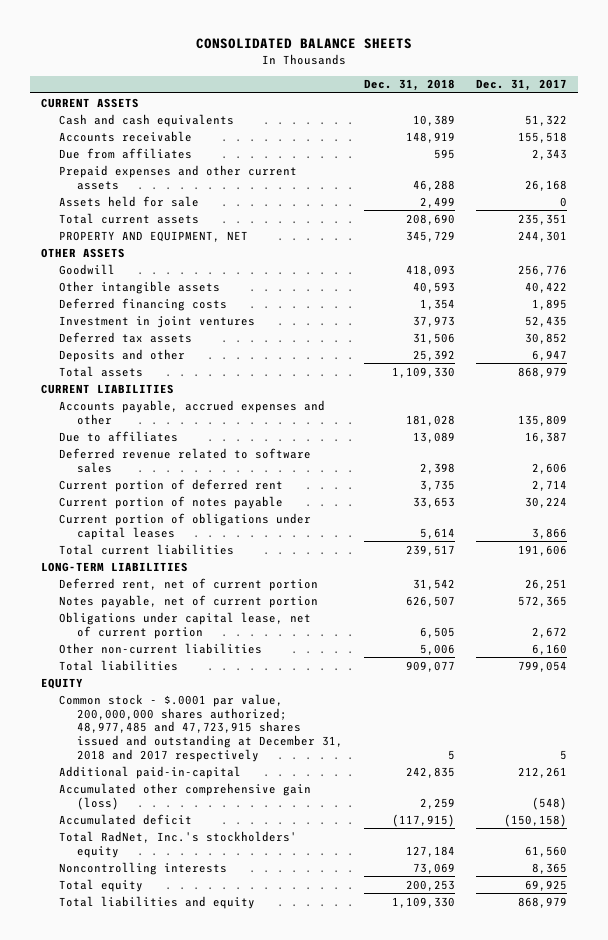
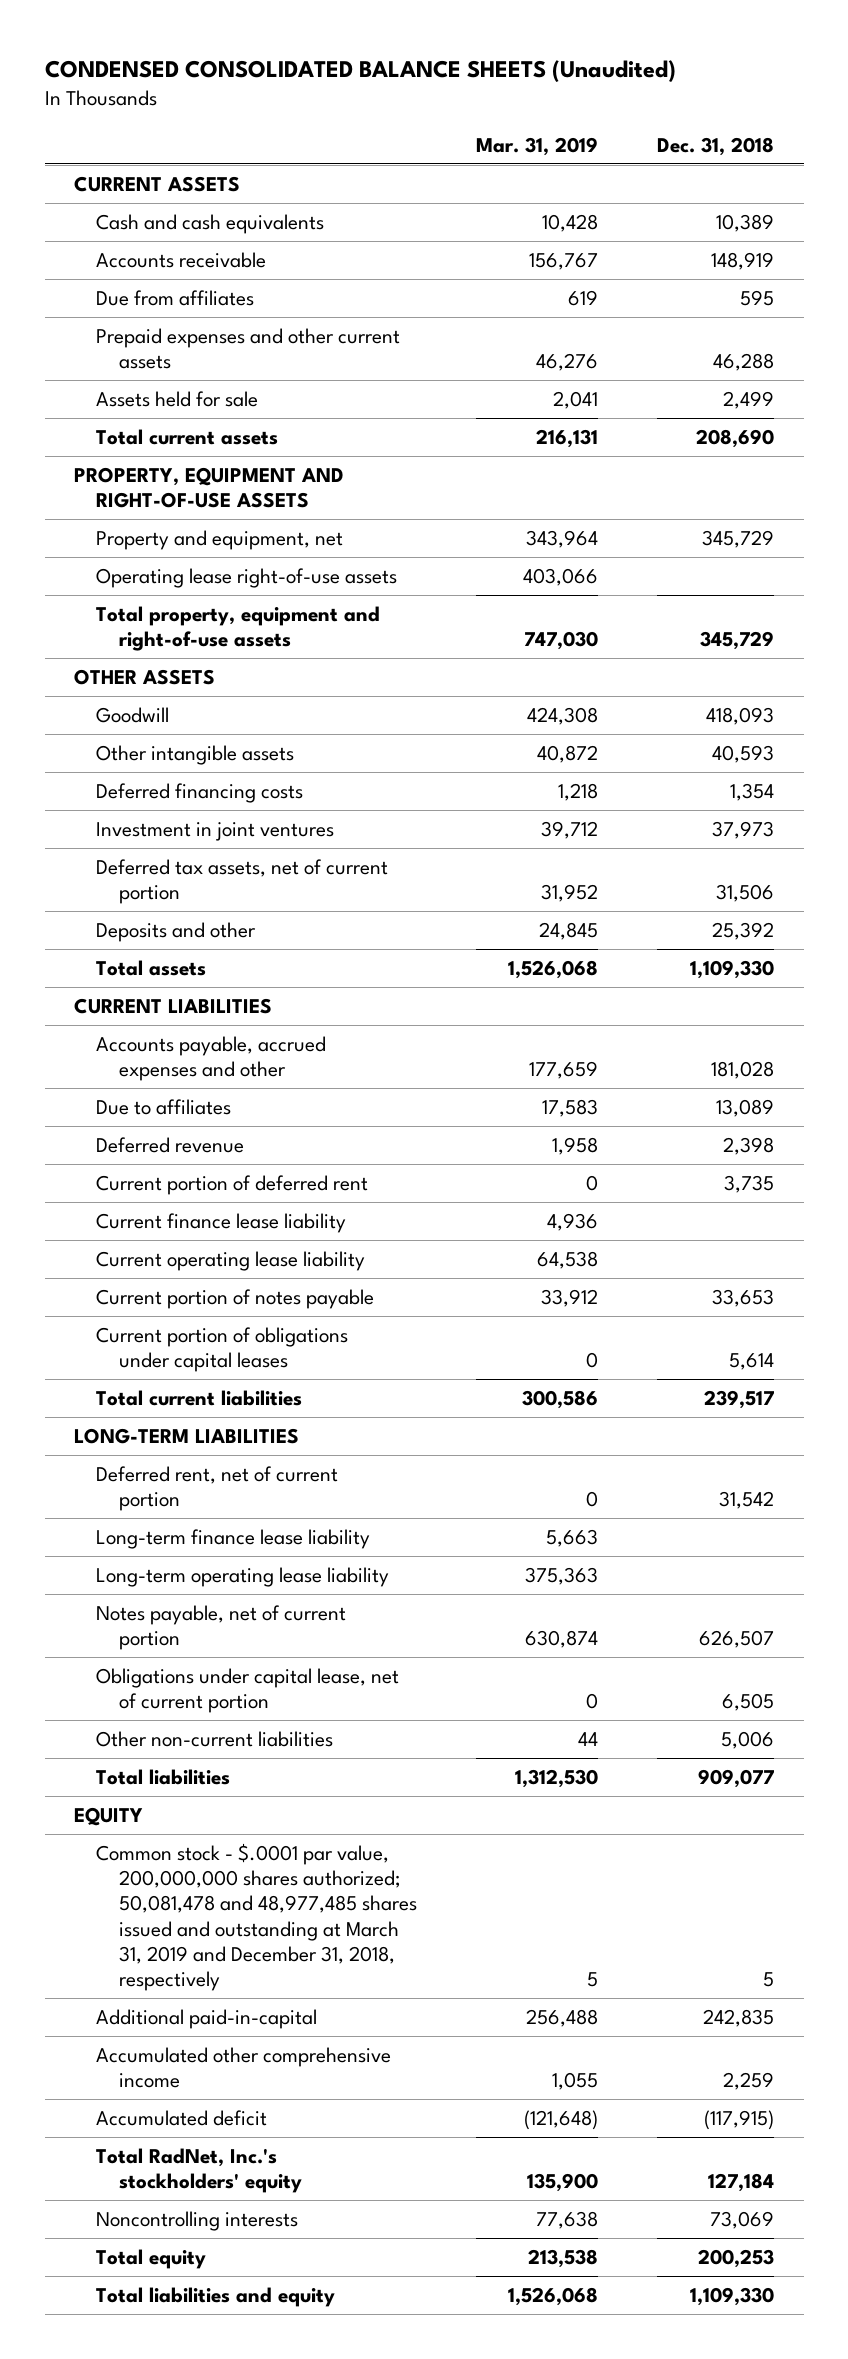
- CONSOLIDATED BALANCE SHEETS
+ CONDENSED CONSOLIDATED BALANCE SHEETS (Unaudited)
- | Dec. 31, 2018 | Dec. 31, 2017
+ | Mar. 31, 2019 | Dec. 31, 2018
- PROPERTY AND EQUIPMENT, NET | 345,729 | 244,301
+ PROPERTY, EQUIPMENT AND RIGHT-OF-USE ASSETS
+ Property and equipment, net | 343,964 | 345,729
+ Operating lease right-of-use assets | 403,066 |
+ Total property, equipment and right-of-use assets | 747,030 | 345,729
- Deferred tax assets | 31,506 | 30,852
+ Deferred tax assets, net of current portion | 31,952 | 31,506
- Deferred revenue related to software sales | 2,398 | 2,606
+ Deferred revenue | 1,958 | 2,398
+ Current finance lease liability | 4,936 |
+ Current operating lease liability | 64,538 |
+ Long-term finance lease liability | 5,663 |
+ Long-term operating lease liability | 375,363 |
- Common stock - $.0001 par value, 200,000,000 shares authorized; 48,977,485 and 47,723,915 shares issued and outstanding at December 31, 2018 and 2017 respectively | 5 | 5
+ Common stock - $.0001 par value, 200,000,000 shares authorized; 50,081,478 and 48,977,485 shares issued and outstanding at March 31, 2019 and December 31, 2018, respectively | 5 | 5
- Accumulated other comprehensive gain (loss) | 2,259 | (548)
+ Accumulated other comprehensive income | 1,055 | 2,259

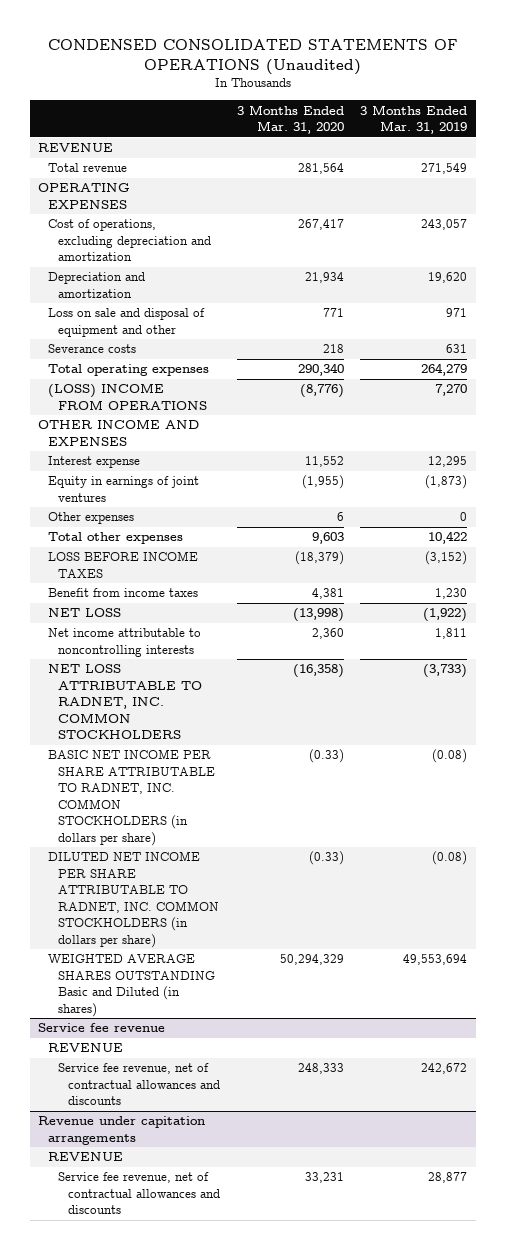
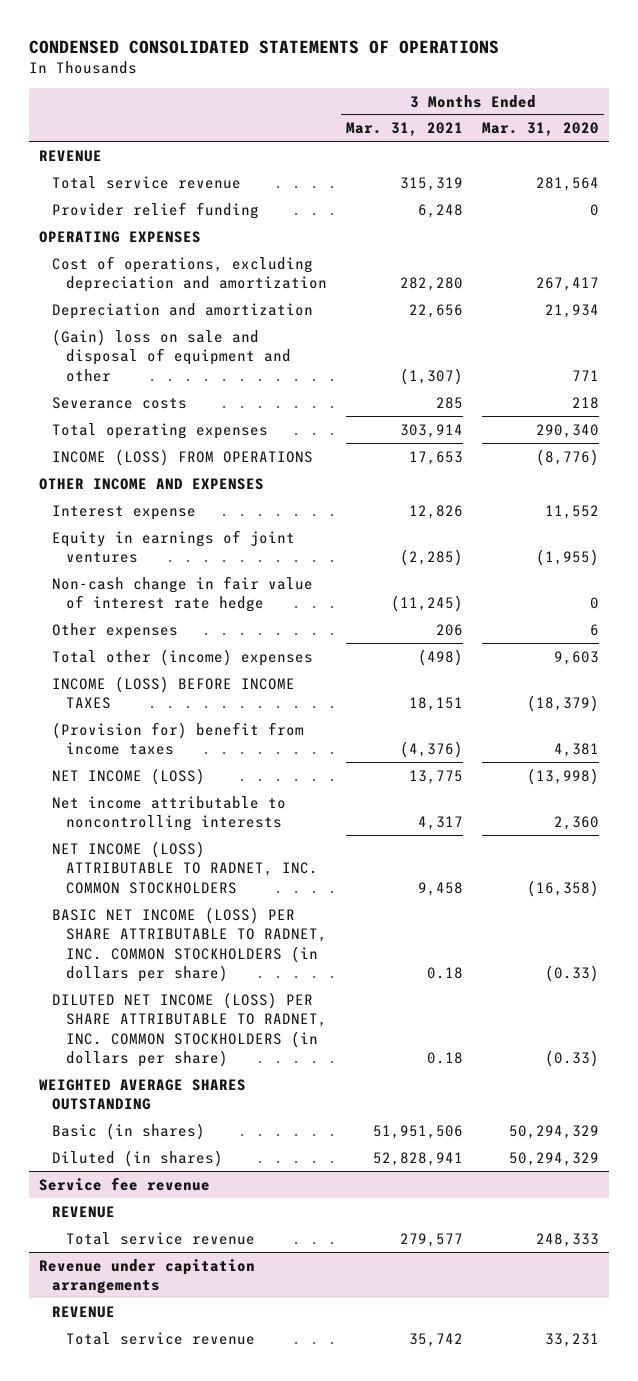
- CONDENSED CONSOLIDATED STATEMENTS OF OPERATIONS (Unaudited)
+ CONDENSED CONSOLIDATED STATEMENTS OF OPERATIONS
- | 3 Months Ended Mar. 31, 2020 | 3 Months Ended Mar. 31, 2019
+ | 3 Months Ended Mar. 31, 2021 | 3 Months Ended Mar. 31, 2020
- Total revenue | 281,564 | 271,549
+ Total service revenue | 315,319 | 281,564
+ Provider relief funding | 6,248 | 0
- Loss on sale and disposal of equipment and other | 771 | 971
+ (Gain) loss on sale and disposal of equipment and other | (1,307) | 771
- (LOSS) INCOME FROM OPERATIONS | (8,776) | 7,270
+ INCOME (LOSS) FROM OPERATIONS | 17,653 | (8,776)
+ Non-cash change in fair value of interest rate hedge | (11,245) | 0
- Total other expenses | 9,603 | 10,422
- LOSS BEFORE INCOME TAXES | (18,379) | (3,152)
- Benefit from income taxes | 4,381 | 1,230
- NET LOSS | (13,998) | (1,922)
+ Total other (income) expenses | (498) | 9,603
+ INCOME (LOSS) BEFORE INCOME TAXES | 18,151 | (18,379)
+ (Provision for) benefit from income taxes | (4,376) | 4,381
+ NET INCOME (LOSS) | 13,775 | (13,998)
- NET LOSS ATTRIBUTABLE TO RADNET, INC. COMMON STOCKHOLDERS | (16,358) | (3,733)
- BASIC NET INCOME PER SHARE ATTRIBUTABLE TO RADNET, INC. COMMON STOCKHOLDERS (in dollars per share) | (0.33) | (0.08)
- DILUTED NET INCOME PER SHARE ATTRIBUTABLE TO RADNET, INC. COMMON STOCKHOLDERS (in dollars per share) | (0.33) | (0.08)
- WEIGHTED AVERAGE SHARES OUTSTANDING Basic and Diluted (in shares) | 50,294,329 | 49,553,694
+ NET INCOME (LOSS) ATTRIBUTABLE TO RADNET, INC. COMMON STOCKHOLDERS | 9,458 | (16,358)
+ BASIC NET INCOME (LOSS) PER SHARE ATTRIBUTABLE TO RADNET, INC. COMMON STOCKHOLDERS (in dollars per share) | 0.18 | (0.33)
+ DILUTED NET INCOME (LOSS) PER SHARE ATTRIBUTABLE TO RADNET, INC. COMMON STOCKHOLDERS (in dollars per share) | 0.18 | (0.33)
+ WEIGHTED AVERAGE SHARES OUTSTANDING
+ Basic (in shares) | 51,951,506 | 50,294,329
+ Diluted (in shares) | 52,828,941 | 50,294,329
@ Service fee revenue
- Service fee revenue, net of contractual allowances and discounts | 248,333 | 242,672
+ Total service revenue | 279,577 | 248,333
@ Revenue under capitation arrangements
- Service fee revenue, net of contractual allowances and discounts | 33,231 | 28,877
+ Total service revenue | 35,742 | 33,231

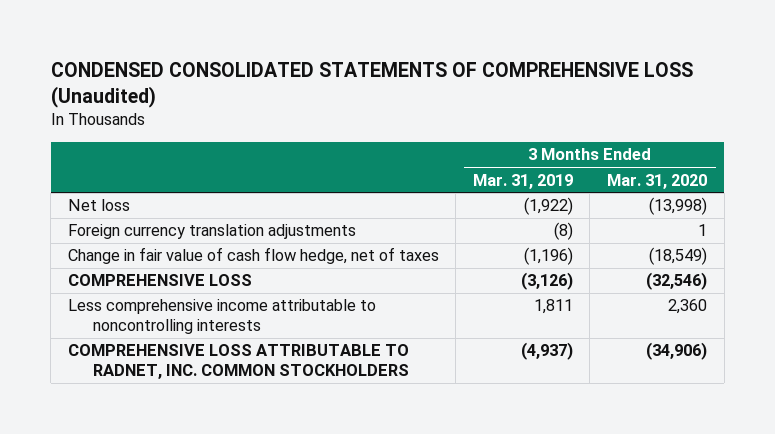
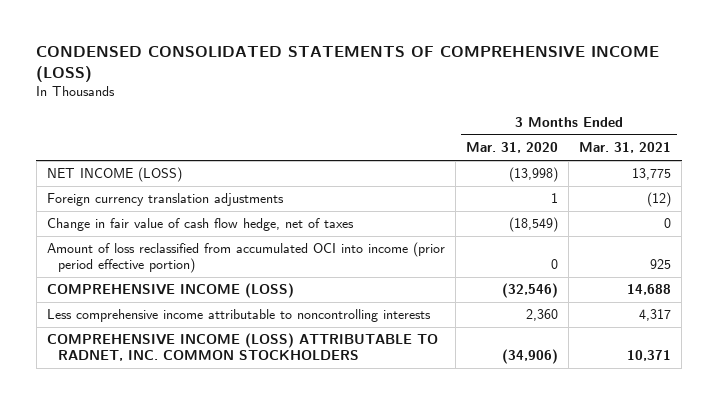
- CONDENSED CONSOLIDATED STATEMENTS OF COMPREHENSIVE LOSS (Unaudited)
+ CONDENSED CONSOLIDATED STATEMENTS OF COMPREHENSIVE INCOME (LOSS)
- | 3 Months Ended Mar. 31, 2019 | 3 Months Ended Mar. 31, 2020
+ | 3 Months Ended Mar. 31, 2020 | 3 Months Ended Mar. 31, 2021
- Net loss | (1,922) | (13,998)
+ NET INCOME (LOSS) | (13,998) | 13,775
- COMPREHENSIVE LOSS | (3,126) | (32,546)
+ Amount of loss reclassified from accumulated OCI into income (prior period effective portion) | 0 | 925
+ COMPREHENSIVE INCOME (LOSS) | (32,546) | 14,688
- COMPREHENSIVE LOSS ATTRIBUTABLE TO RADNET, INC. COMMON STOCKHOLDERS | (4,937) | (34,906)
+ COMPREHENSIVE INCOME (LOSS) ATTRIBUTABLE TO RADNET, INC. COMMON STOCKHOLDERS | (34,906) | 10,371

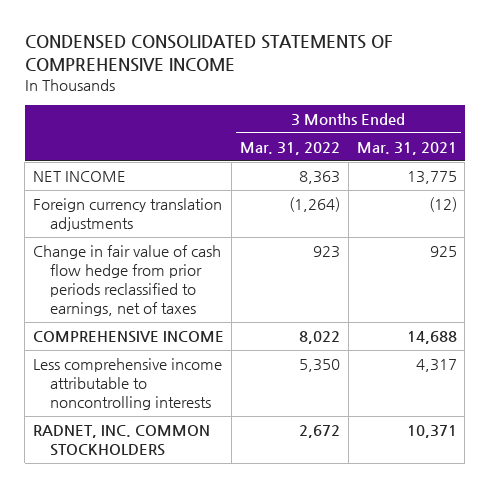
- CONDENSED CONSOLIDATED STATEMENTS OF COMPREHENSIVE INCOME (LOSS)
+ CONDENSED CONSOLIDATED STATEMENTS OF COMPREHENSIVE INCOME
- | 3 Months Ended Mar. 31, 2020 | 3 Months Ended Mar. 31, 2021
+ | 3 Months Ended Mar. 31, 2022 | 3 Months Ended Mar. 31, 2021
- NET INCOME (LOSS) | (13,998) | 13,775
+ NET INCOME | 8,363 | 13,775
- Change in fair value of cash flow hedge, net of taxes | (18,549) | 0
- Amount of loss reclassified from accumulated OCI into income (prior period effective portion) | 0 | 925
- COMPREHENSIVE INCOME (LOSS) | (32,546) | 14,688
+ Change in fair value of cash flow hedge from prior periods reclassified to earnings, net of taxes | 923 | 925
+ COMPREHENSIVE INCOME | 8,022 | 14,688
- COMPREHENSIVE INCOME (LOSS) ATTRIBUTABLE TO RADNET, INC. COMMON STOCKHOLDERS | (34,906) | 10,371
+ RADNET, INC. COMMON STOCKHOLDERS | 2,672 | 10,371

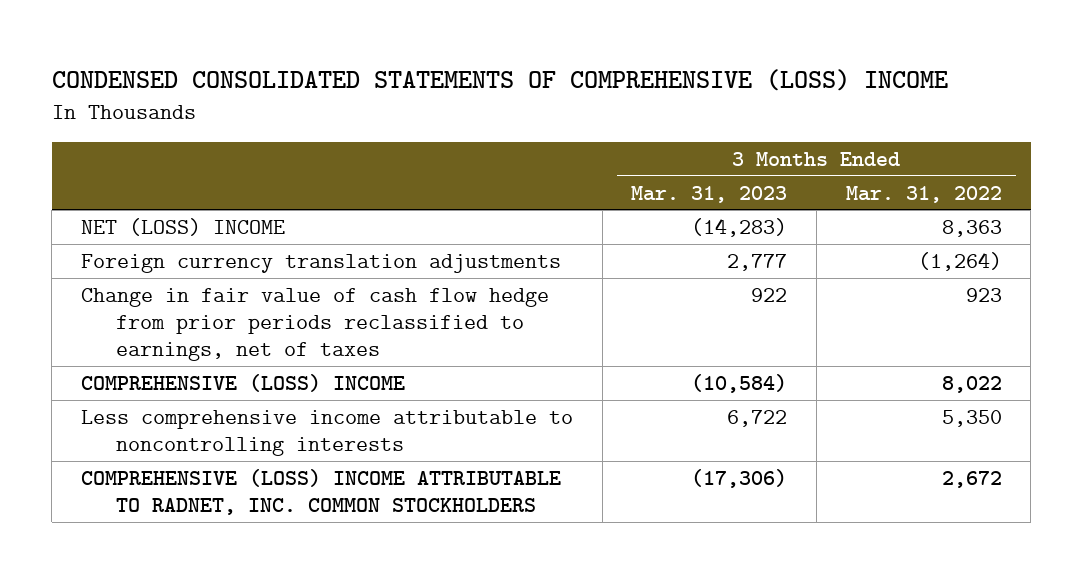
- CONDENSED CONSOLIDATED STATEMENTS OF COMPREHENSIVE INCOME
+ CONDENSED CONSOLIDATED STATEMENTS OF COMPREHENSIVE (LOSS) INCOME
- | 3 Months Ended Mar. 31, 2022 | 3 Months Ended Mar. 31, 2021
+ | 3 Months Ended Mar. 31, 2023 | 3 Months Ended Mar. 31, 2022
- NET INCOME | 8,363 | 13,775
+ NET (LOSS) INCOME | (14,283) | 8,363
- COMPREHENSIVE INCOME | 8,022 | 14,688
+ COMPREHENSIVE (LOSS) INCOME | (10,584) | 8,022
- RADNET, INC. COMMON STOCKHOLDERS | 2,672 | 10,371
+ COMPREHENSIVE (LOSS) INCOME ATTRIBUTABLE TO RADNET, INC. COMMON STOCKHOLDERS | (17,306) | 2,672

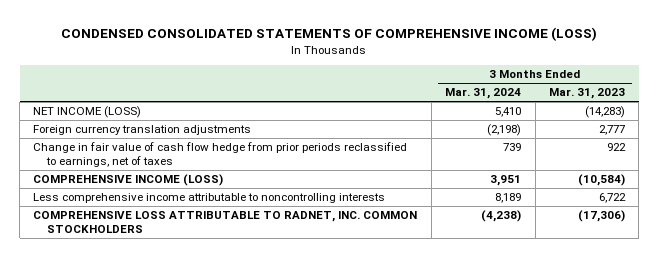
- CONDENSED CONSOLIDATED STATEMENTS OF COMPREHENSIVE (LOSS) INCOME
+ CONDENSED CONSOLIDATED STATEMENTS OF COMPREHENSIVE INCOME (LOSS)
- | 3 Months Ended Mar. 31, 2023 | 3 Months Ended Mar. 31, 2022
+ | 3 Months Ended Mar. 31, 2024 | 3 Months Ended Mar. 31, 2023
- NET (LOSS) INCOME | (14,283) | 8,363
+ NET INCOME (LOSS) | 5,410 | (14,283)
- COMPREHENSIVE (LOSS) INCOME | (10,584) | 8,022
+ COMPREHENSIVE INCOME (LOSS) | 3,951 | (10,584)
- COMPREHENSIVE (LOSS) INCOME ATTRIBUTABLE TO RADNET, INC. COMMON STOCKHOLDERS | (17,306) | 2,672
+ COMPREHENSIVE LOSS ATTRIBUTABLE TO RADNET, INC. COMMON STOCKHOLDERS | (4,238) | (17,306)

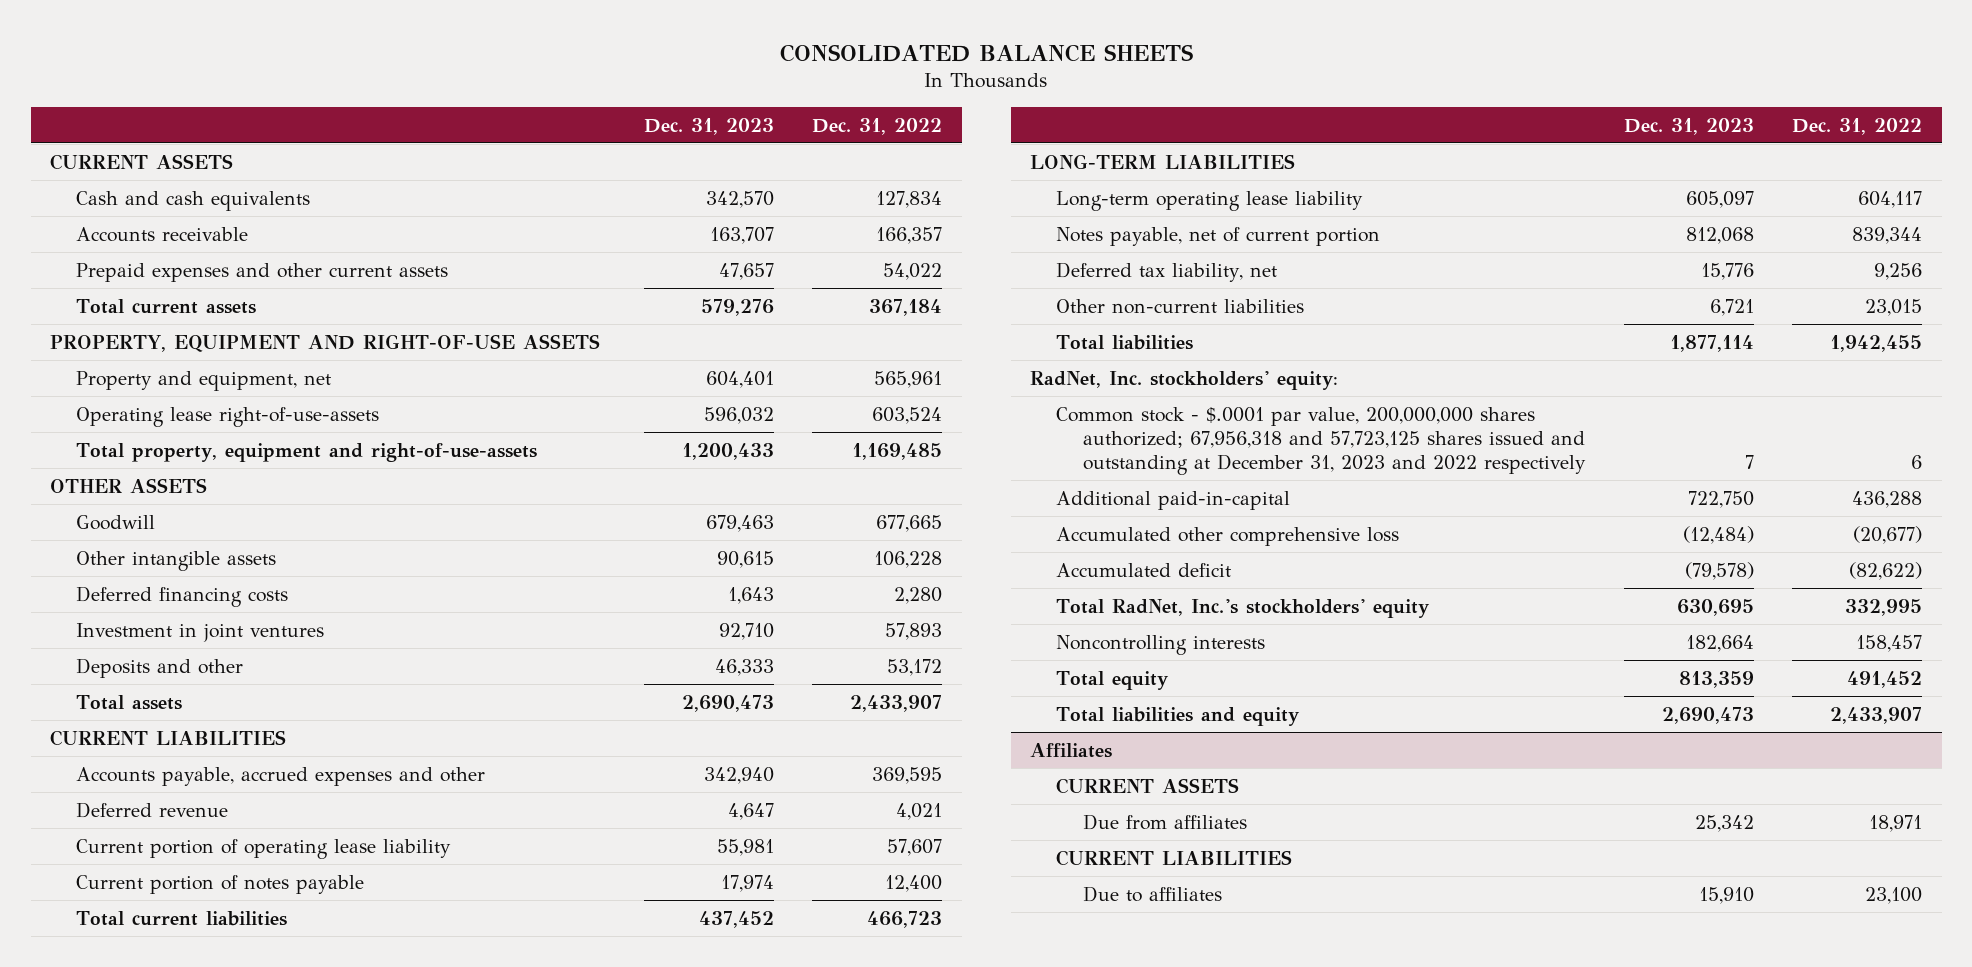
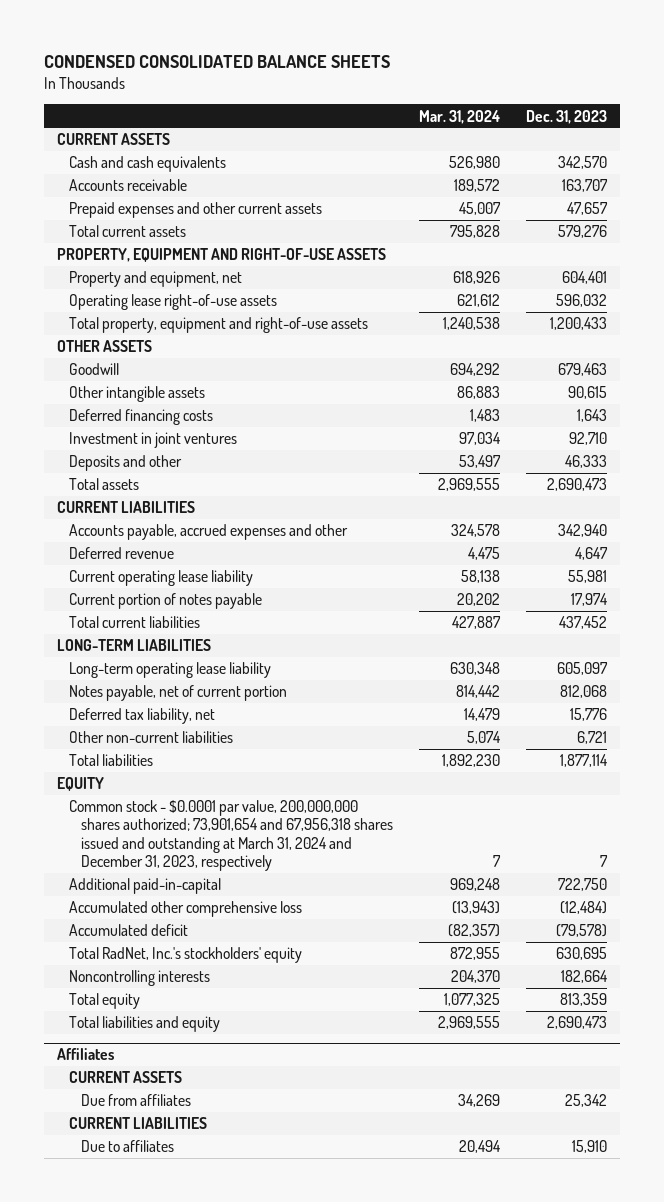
- CONSOLIDATED BALANCE SHEETS
+ CONDENSED CONSOLIDATED BALANCE SHEETS
- | Dec. 31, 2023 | Dec. 31, 2022
+ | Mar. 31, 2024 | Dec. 31, 2023
- Operating lease right-of-use-assets | 596,032 | 603,524
- Total property, equipment and right-of-use-assets | 1,200,433 | 1,169,485
+ Operating lease right-of-use assets | 621,612 | 596,032
+ Total property, equipment and right-of-use assets | 1,240,538 | 1,200,433
- Current portion of operating lease liability | 55,981 | 57,607
+ Current operating lease liability | 58,138 | 55,981
- RadNet, Inc. stockholders' equity:
- Common stock - $.0001 par value, 200,000,000 shares authorized; 67,956,318 and 57,723,125 shares issued and outstanding at December 31, 2023 and 2022 respectively | 7 | 6
+ EQUITY
+ Common stock - $0.0001 par value, 200,000,000 shares authorized; 73,901,654 and 67,956,318 shares issued and outstanding at March 31, 2024 and December 31, 2023, respectively | 7 | 7

